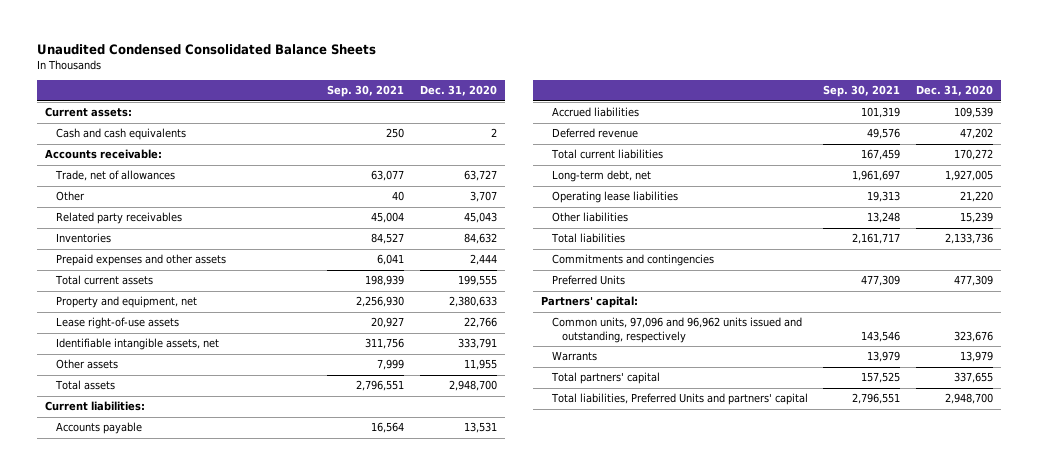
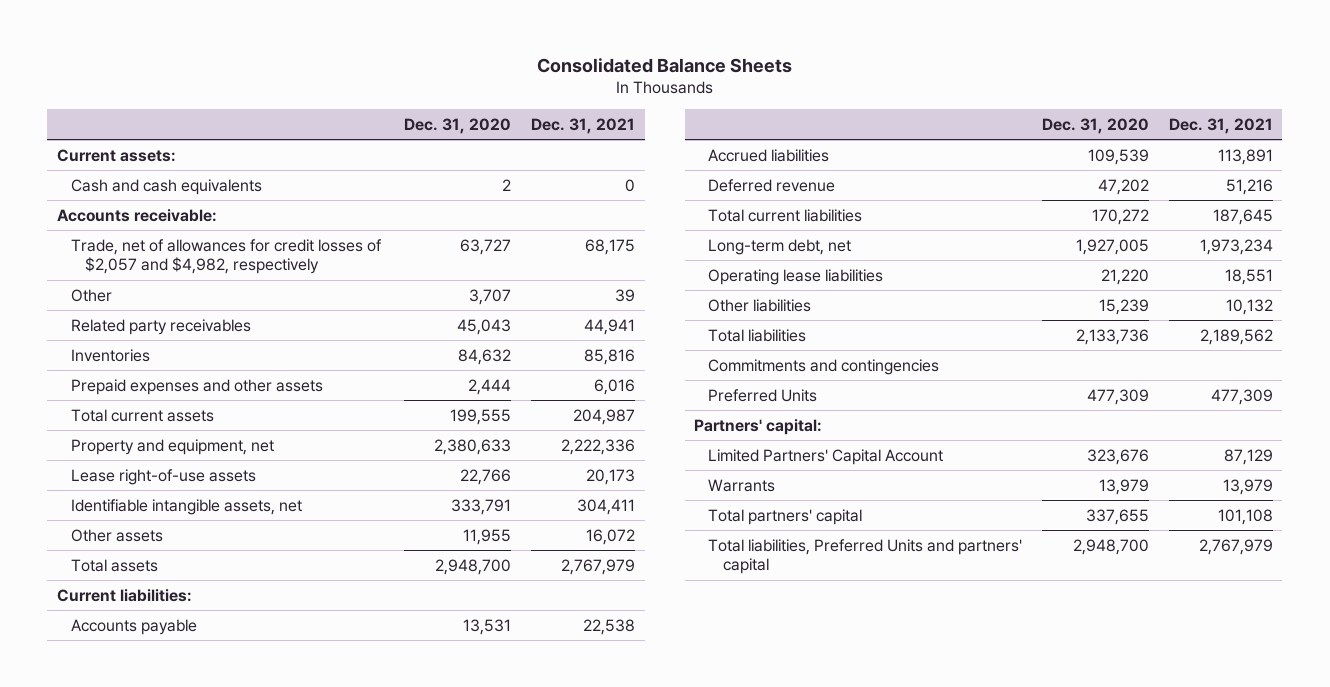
- Unaudited Condensed Consolidated Balance Sheets
+ Consolidated Balance Sheets
- | Sep. 30, 2021 | Dec. 31, 2020
+ | Dec. 31, 2020 | Dec. 31, 2021
- Trade, net of allowances | 63,077 | 63,727
+ Trade, net of allowances for credit losses of $2,057 and $4,982, respectively | 63,727 | 68,175
- Common units, 97,096 and 96,962 units issued and outstanding, respectively | 143,546 | 323,676
+ Limited Partners' Capital Account | 323,676 | 87,129

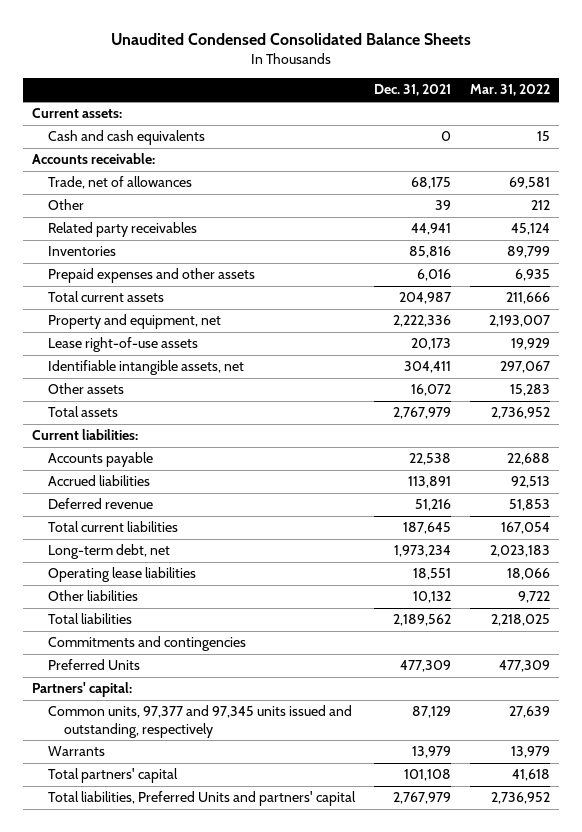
- Consolidated Balance Sheets
+ Unaudited Condensed Consolidated Balance Sheets
- | Dec. 31, 2020 | Dec. 31, 2021
+ | Dec. 31, 2021 | Mar. 31, 2022
- Trade, net of allowances for credit losses of $2,057 and $4,982, respectively | 63,727 | 68,175
+ Trade, net of allowances | 68,175 | 69,581
- Limited Partners' Capital Account | 323,676 | 87,129
+ Common units, 97,377 and 97,345 units issued and outstanding, respectively | 87,129 | 27,639

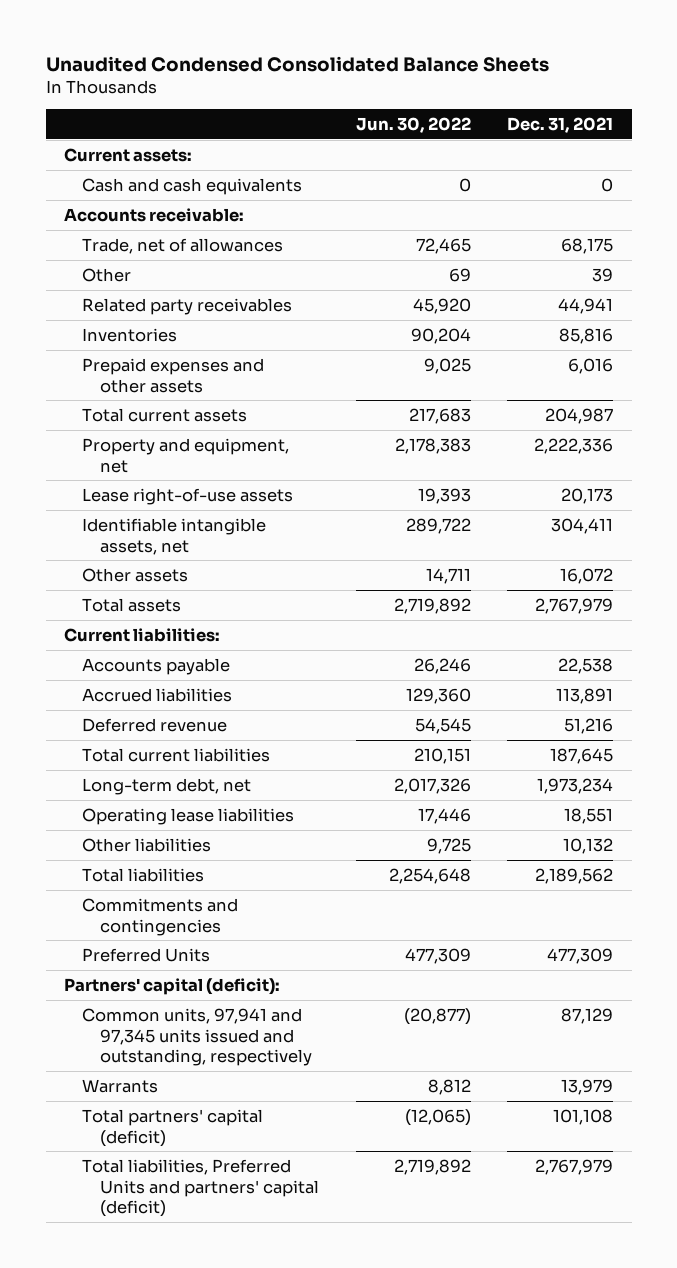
- | Dec. 31, 2021 | Mar. 31, 2022
+ | Jun. 30, 2022 | Dec. 31, 2021
- Partners' capital:
- Common units, 97,377 and 97,345 units issued and outstanding, respectively | 87,129 | 27,639
+ Partners' capital (deficit):
+ Common units, 97,941 and 97,345 units issued and outstanding, respectively | (20,877) | 87,129
- Total partners' capital | 101,108 | 41,618
- Total liabilities, Preferred Units and partners' capital | 2,767,979 | 2,736,952
+ Total partners' capital (deficit) | (12,065) | 101,108
+ Total liabilities, Preferred Units and partners' capital (deficit) | 2,719,892 | 2,767,979

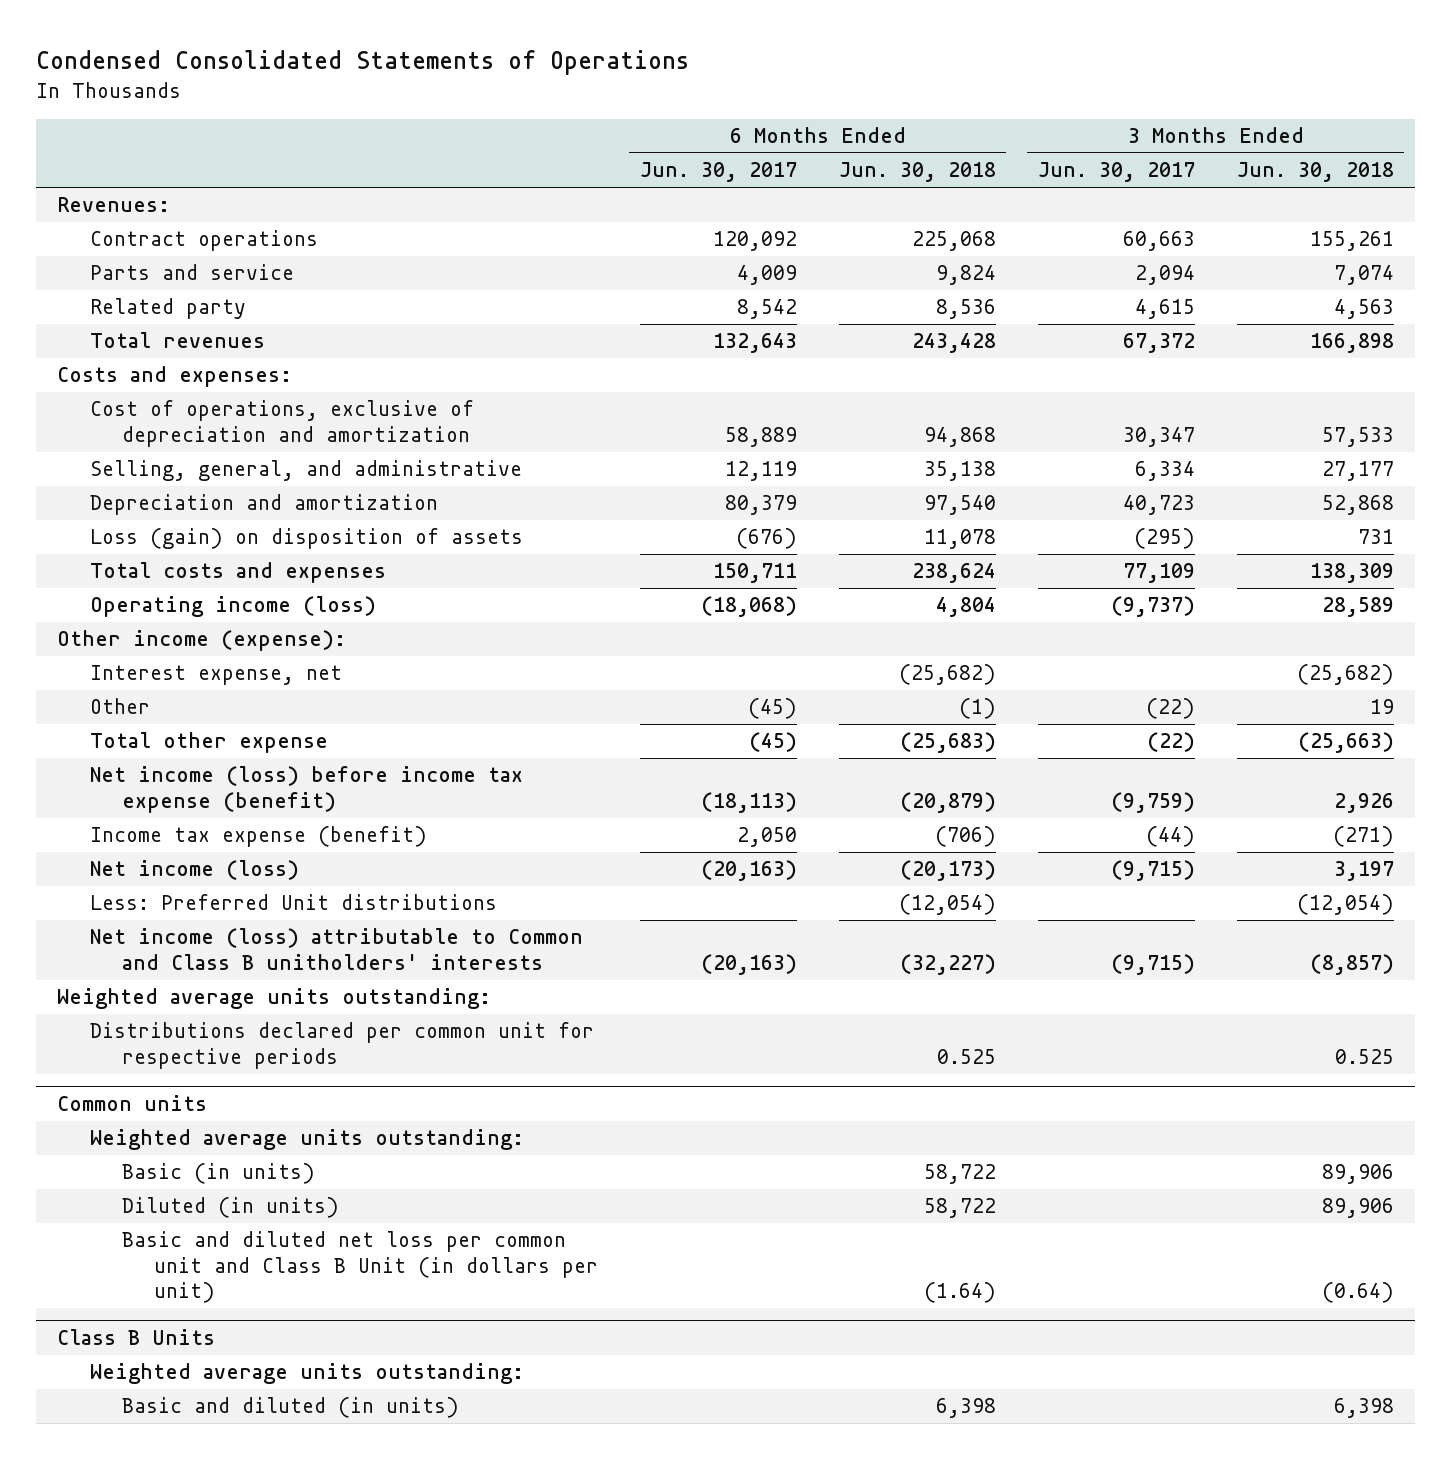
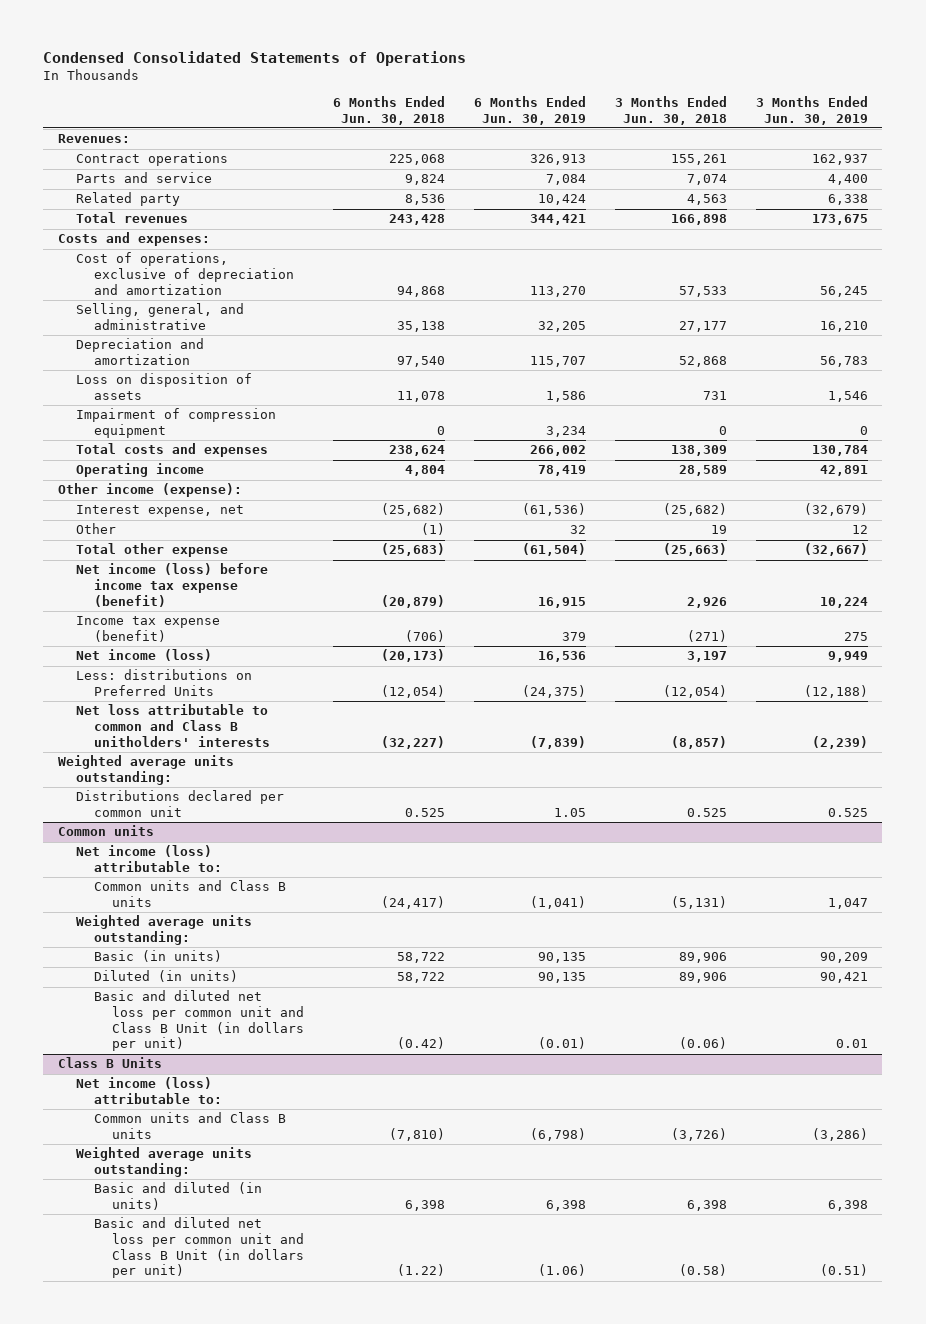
- | 6 Months Ended Jun. 30, 2017 | 6 Months Ended Jun. 30, 2018 | 3 Months Ended Jun. 30, 2017 | 3 Months Ended Jun. 30, 2018
+ | 6 Months Ended Jun. 30, 2018 | 6 Months Ended Jun. 30, 2019 | 3 Months Ended Jun. 30, 2018 | 3 Months Ended Jun. 30, 2019
- Loss (gain) on disposition of assets | (676) | 11,078 | (295) | 731
+ Loss on disposition of assets | 11,078 | 1,586 | 731 | 1,546
+ Impairment of compression equipment | 0 | 3,234 | 0 | 0
- Operating income (loss) | (18,068) | 4,804 | (9,737) | 28,589
+ Operating income | 4,804 | 78,419 | 28,589 | 42,891
- Less: Preferred Unit distributions | | (12,054) | | (12,054)
- Net income (loss) attributable to Common and Class B unitholders' interests | (20,163) | (32,227) | (9,715) | (8,857)
+ Less: distributions on Preferred Units | (12,054) | (24,375) | (12,054) | (12,188)
+ Net loss attributable to common and Class B unitholders' interests | (32,227) | (7,839) | (8,857) | (2,239)
- Distributions declared per common unit for respective periods | | 0.525 | | 0.525
+ Distributions declared per common unit | 0.525 | 1.05 | 0.525 | 0.525
@ Common units
+ Net income (loss) attributable to:
+ Common units and Class B units | (24,417) | (1,041) | (5,131) | 1,047
- Basic and diluted net loss per common unit and Class B Unit (in dollars per unit) | | (1.64) | | (0.64)
+ Basic and diluted net loss per common unit and Class B Unit (in dollars per unit) | (0.42) | (0.01) | (0.06) | 0.01
@ Class B Units
+ Net income (loss) attributable to:
+ Common units and Class B units | (7,810) | (6,798) | (3,726) | (3,286)
+ Basic and diluted net loss per common unit and Class B Unit (in dollars per unit) | (1.22) | (1.06) | (0.58) | (0.51)

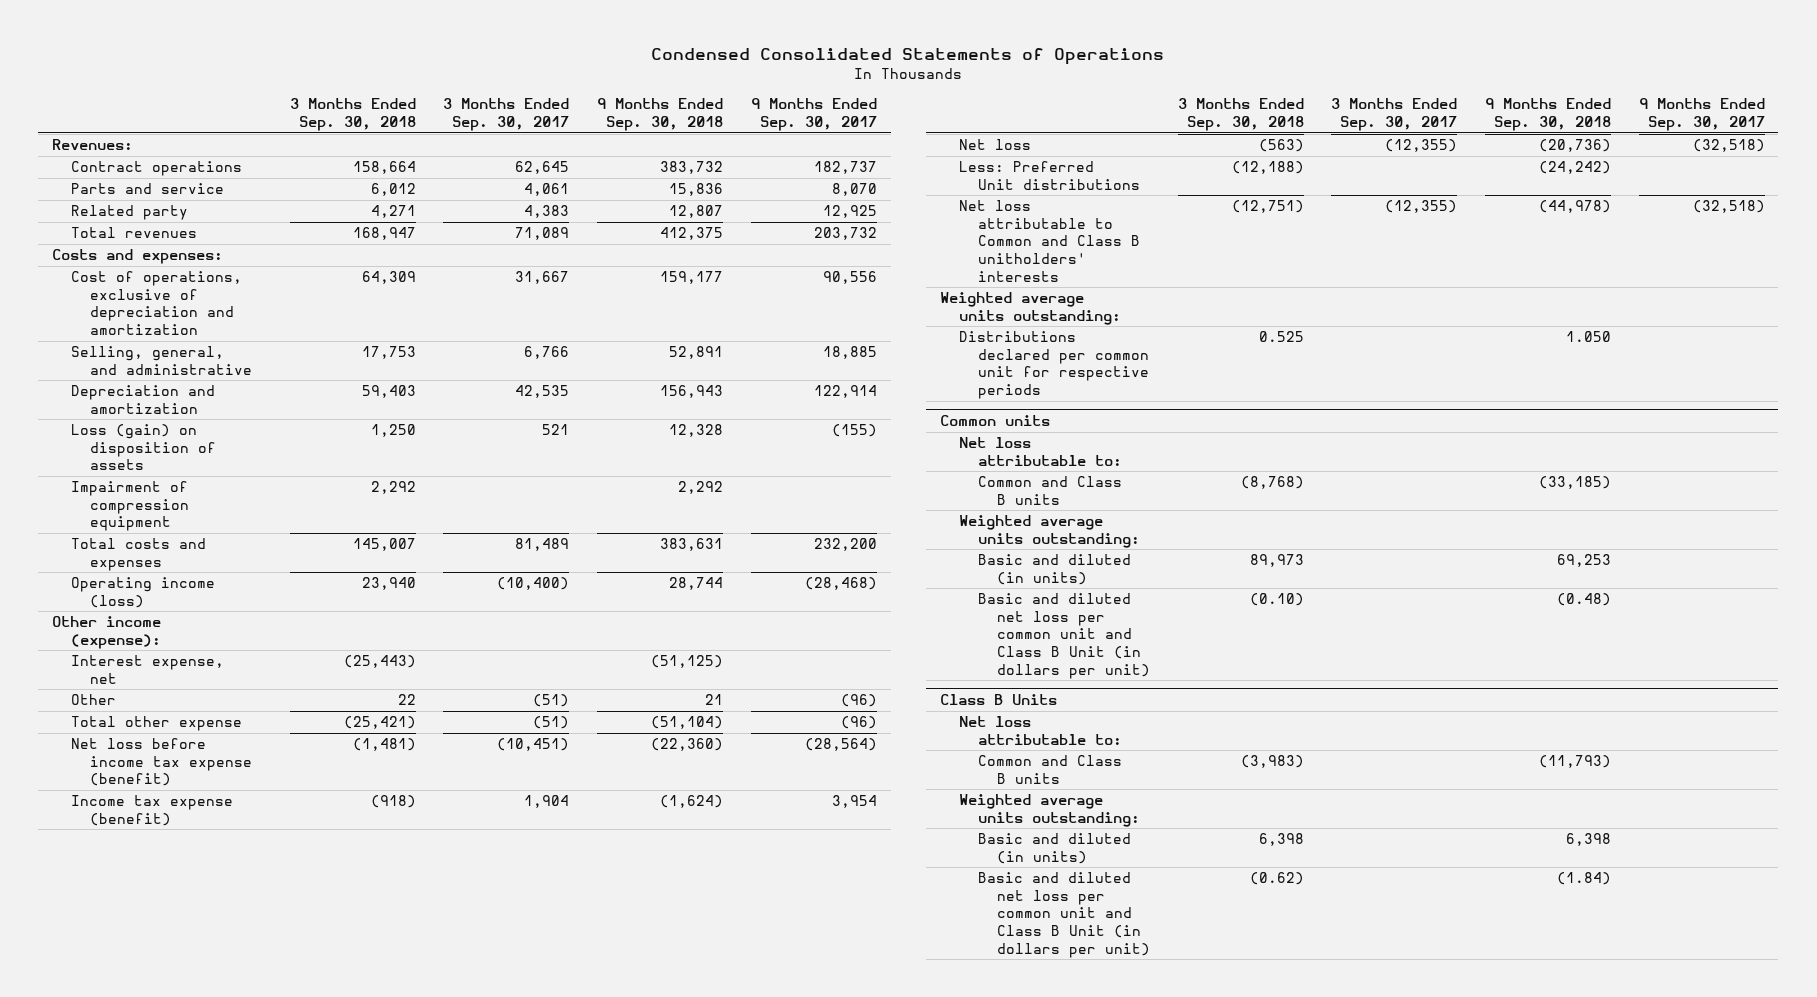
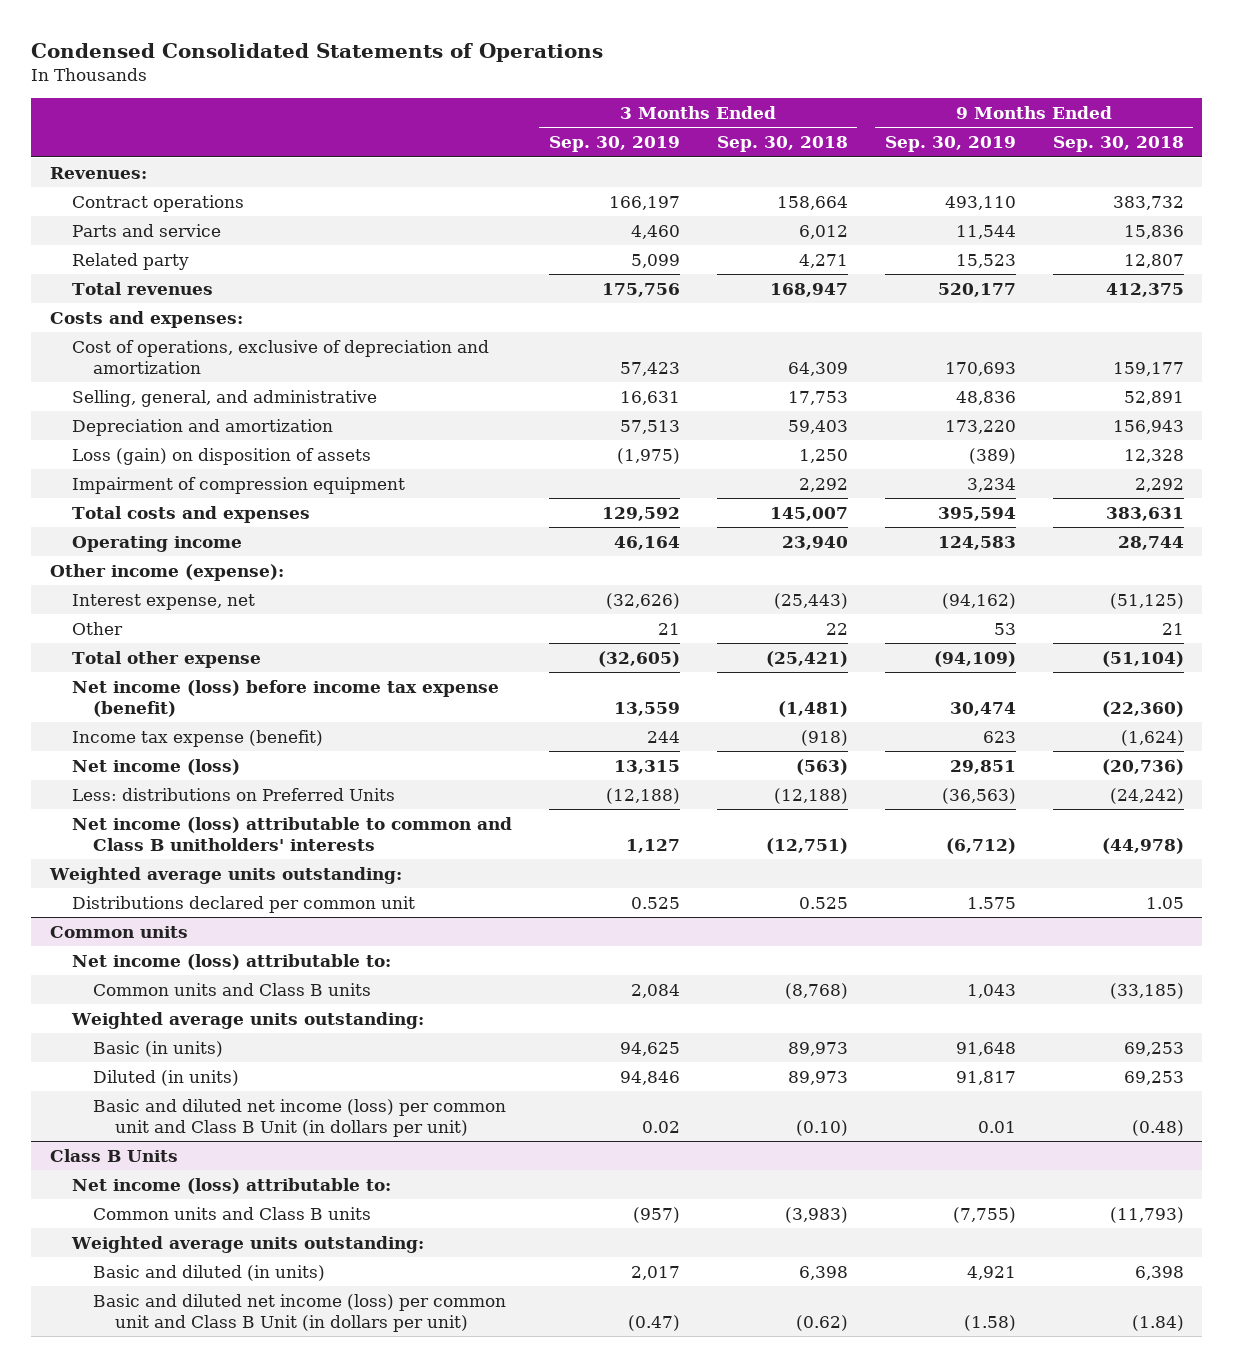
- | 3 Months Ended Sep. 30, 2018 | 3 Months Ended Sep. 30, 2017 | 9 Months Ended Sep. 30, 2018 | 9 Months Ended Sep. 30, 2017
+ | 3 Months Ended Sep. 30, 2019 | 3 Months Ended Sep. 30, 2018 | 9 Months Ended Sep. 30, 2019 | 9 Months Ended Sep. 30, 2018
- Operating income (loss) | 23,940 | (10,400) | 28,744 | (28,468)
+ Operating income | 46,164 | 23,940 | 124,583 | 28,744
- Net loss before income tax expense (benefit) | (1,481) | (10,451) | (22,360) | (28,564)
+ Net income (loss) before income tax expense (benefit) | 13,559 | (1,481) | 30,474 | (22,360)
- Net loss | (563) | (12,355) | (20,736) | (32,518)
- Less: Preferred Unit distributions | (12,188) | | (24,242) |
- Net loss attributable to Common and Class B unitholders' interests | (12,751) | (12,355) | (44,978) | (32,518)
+ Net income (loss) | 13,315 | (563) | 29,851 | (20,736)
+ Less: distributions on Preferred Units | (12,188) | (12,188) | (36,563) | (24,242)
+ Net income (loss) attributable to common and Class B unitholders' interests | 1,127 | (12,751) | (6,712) | (44,978)
- Distributions declared per common unit for respective periods | 0.525 | | 1.050 |
+ Distributions declared per common unit | 0.525 | 0.525 | 1.575 | 1.05
@ Common units
- Net loss attributable to:
- Common and Class B units | (8,768) | | (33,185) |
+ Net income (loss) attributable to:
+ Common units and Class B units | 2,084 | (8,768) | 1,043 | (33,185)
- Basic and diluted (in units) | 89,973 | | 69,253 |
- Basic and diluted net loss per common unit and Class B Unit (in dollars per unit) | (0.10) | | (0.48) |
+ Basic (in units) | 94,625 | 89,973 | 91,648 | 69,253
+ Diluted (in units) | 94,846 | 89,973 | 91,817 | 69,253
+ Basic and diluted net income (loss) per common unit and Class B Unit (in dollars per unit) | 0.02 | (0.10) | 0.01 | (0.48)
@ Class B Units
- Net loss attributable to:
- Common and Class B units | (3,983) | | (11,793) |
+ Net income (loss) attributable to:
+ Common units and Class B units | (957) | (3,983) | (7,755) | (11,793)
- Basic and diluted net loss per common unit and Class B Unit (in dollars per unit) | (0.62) | | (1.84) |
+ Basic and diluted net income (loss) per common unit and Class B Unit (in dollars per unit) | (0.47) | (0.62) | (1.58) | (1.84)

